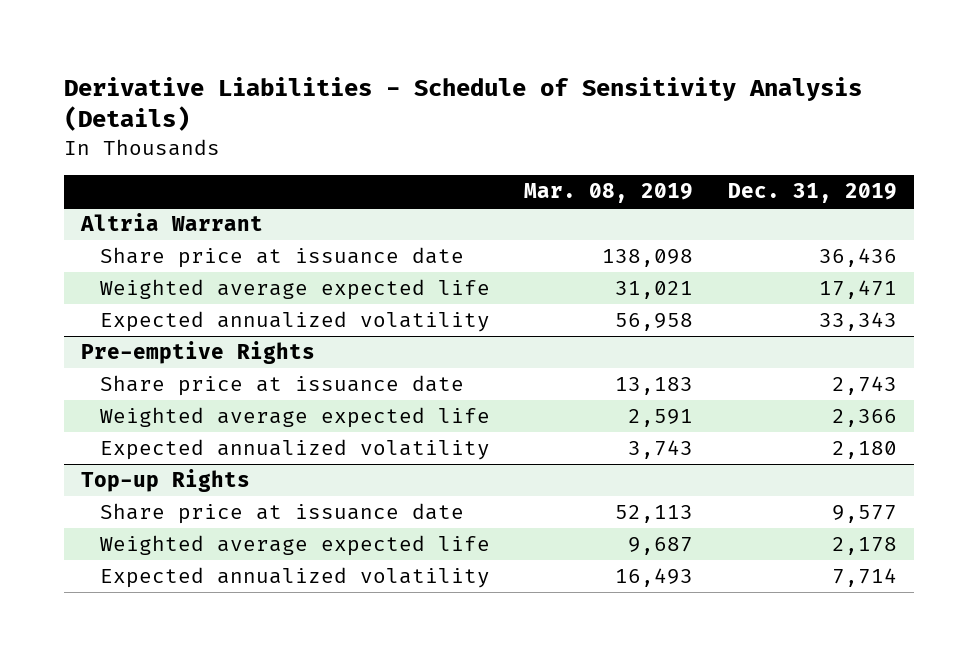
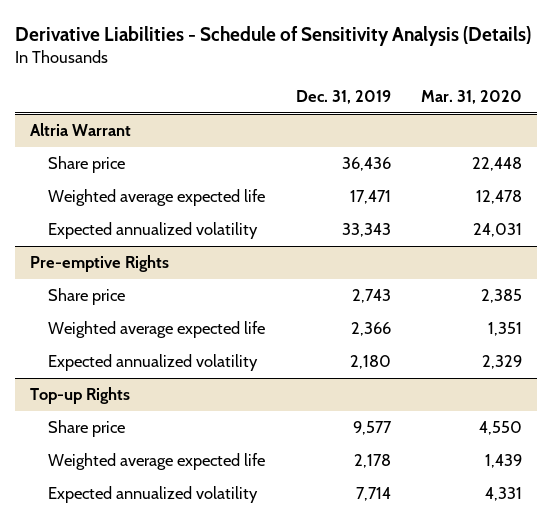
- | Mar. 08, 2019 | Dec. 31, 2019
+ | Dec. 31, 2019 | Mar. 31, 2020
@ Altria Warrant
- Share price at issuance date | 138,098 | 36,436
+ Share price | 36,436 | 22,448
@ Pre-emptive Rights
- Share price at issuance date | 13,183 | 2,743
+ Share price | 2,743 | 2,385
@ Top-up Rights
- Share price at issuance date | 52,113 | 9,577
+ Share price | 9,577 | 4,550

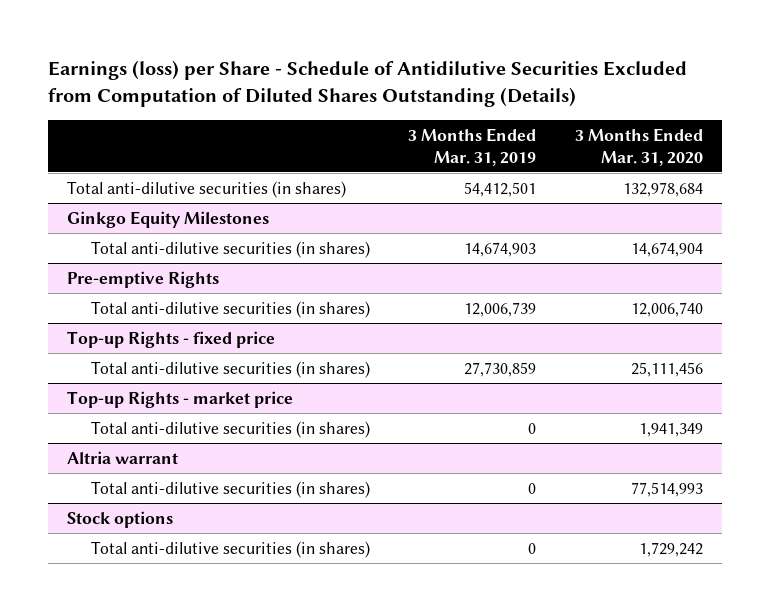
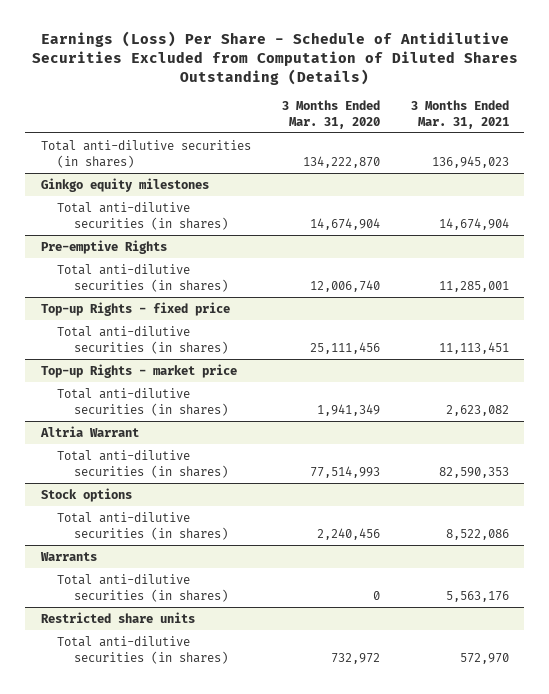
- Earnings (loss) per Share - Schedule of Antidilutive Securities Excluded from Computation of Diluted Shares Outstanding (Details)
+ Earnings (Loss) Per Share - Schedule of Antidilutive Securities Excluded from Computation of Diluted Shares Outstanding (Details)
- | 3 Months Ended Mar. 31, 2019 | 3 Months Ended Mar. 31, 2020
+ | 3 Months Ended Mar. 31, 2020 | 3 Months Ended Mar. 31, 2021
- Total anti-dilutive securities (in shares) | 54,412,501 | 132,978,684
- Ginkgo Equity Milestones
+ Total anti-dilutive securities (in shares) | 134,222,870 | 136,945,023
+ Ginkgo equity milestones
- Altria warrant
+ Altria Warrant
@ Stock options
- Total anti-dilutive securities (in shares) | 0 | 1,729,242
+ Total anti-dilutive securities (in shares) | 2,240,456 | 8,522,086
+ Warrants
+ Total anti-dilutive securities (in shares) | 0 | 5,563,176
+ Restricted share units
+ Total anti-dilutive securities (in shares) | 732,972 | 572,970

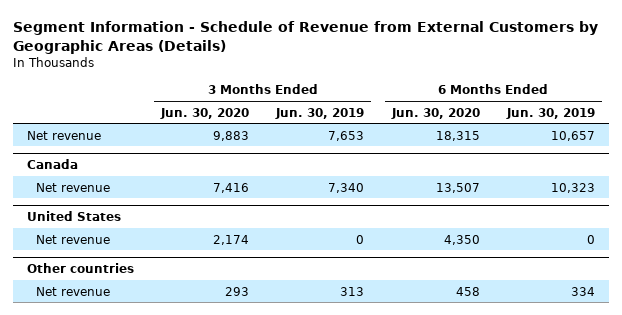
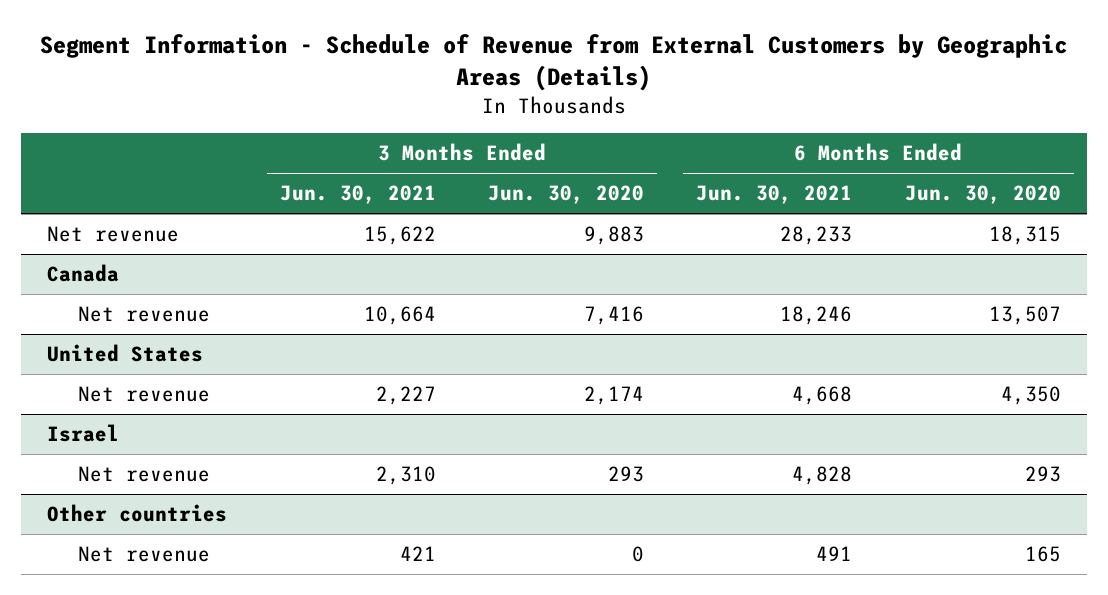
- | 3 Months Ended Jun. 30, 2020 | 3 Months Ended Jun. 30, 2019 | 6 Months Ended Jun. 30, 2020 | 6 Months Ended Jun. 30, 2019
+ | 3 Months Ended Jun. 30, 2021 | 3 Months Ended Jun. 30, 2020 | 6 Months Ended Jun. 30, 2021 | 6 Months Ended Jun. 30, 2020
+ Israel
+ Net revenue | 2,310 | 293 | 4,828 | 293
@ Other countries
- Net revenue | 293 | 313 | 458 | 334
+ Net revenue | 421 | 0 | 491 | 165

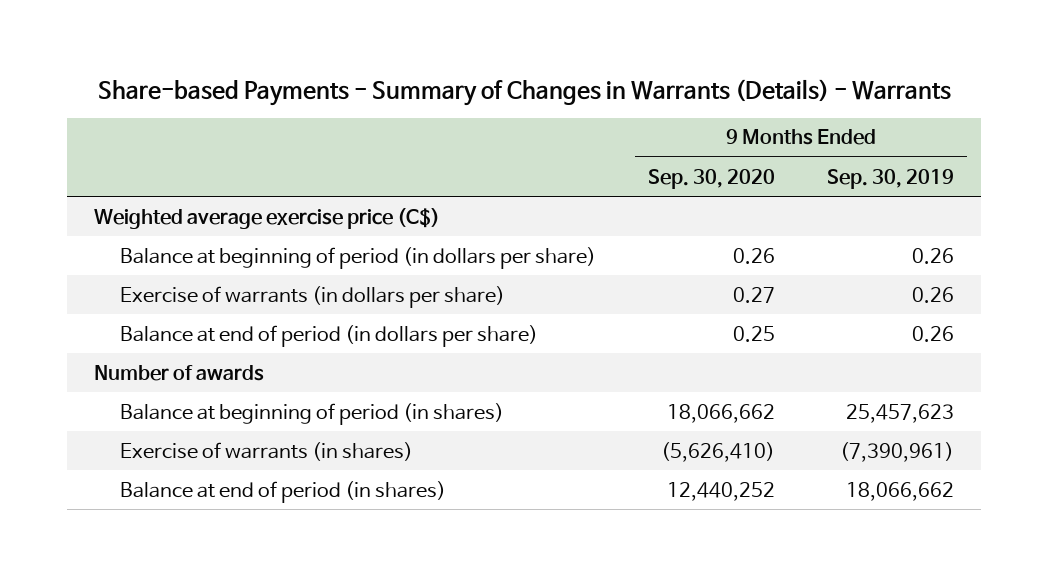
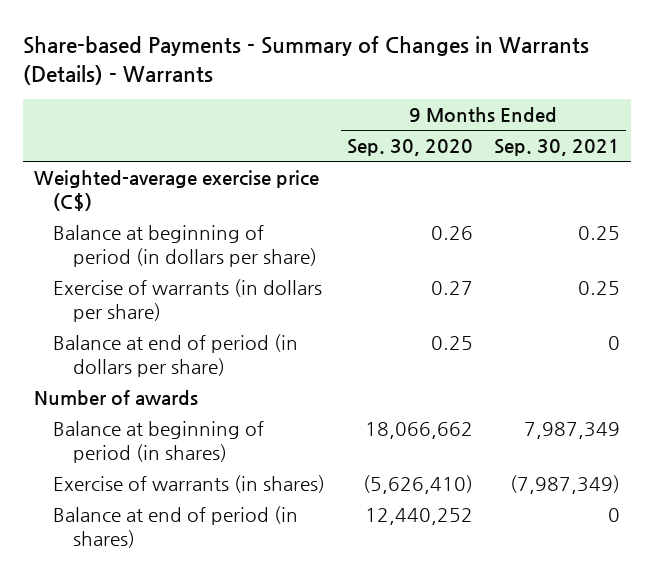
- | 9 Months Ended Sep. 30, 2020 | 9 Months Ended Sep. 30, 2019
+ | 9 Months Ended Sep. 30, 2020 | 9 Months Ended Sep. 30, 2021
- Weighted average exercise price (C$)
+ Weighted-average exercise price (C$)

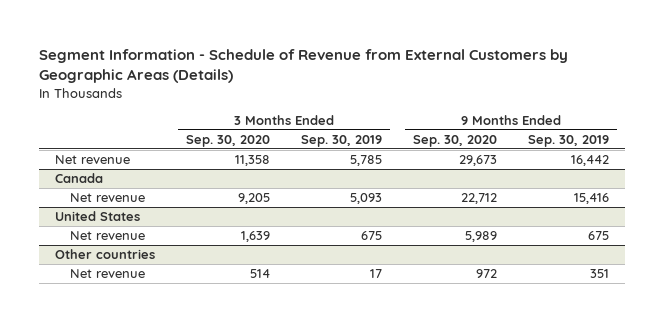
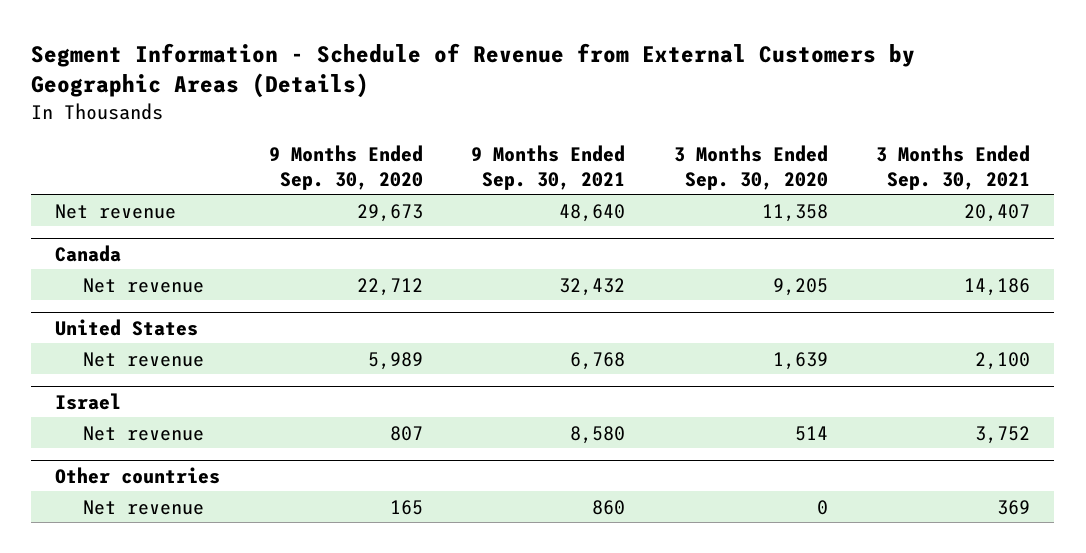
- | 3 Months Ended Sep. 30, 2020 | 3 Months Ended Sep. 30, 2019 | 9 Months Ended Sep. 30, 2020 | 9 Months Ended Sep. 30, 2019
+ | 9 Months Ended Sep. 30, 2020 | 9 Months Ended Sep. 30, 2021 | 3 Months Ended Sep. 30, 2020 | 3 Months Ended Sep. 30, 2021
+ Israel
+ Net revenue | 807 | 8,580 | 514 | 3,752
@ Other countries
- Net revenue | 514 | 17 | 972 | 351
+ Net revenue | 165 | 860 | 0 | 369

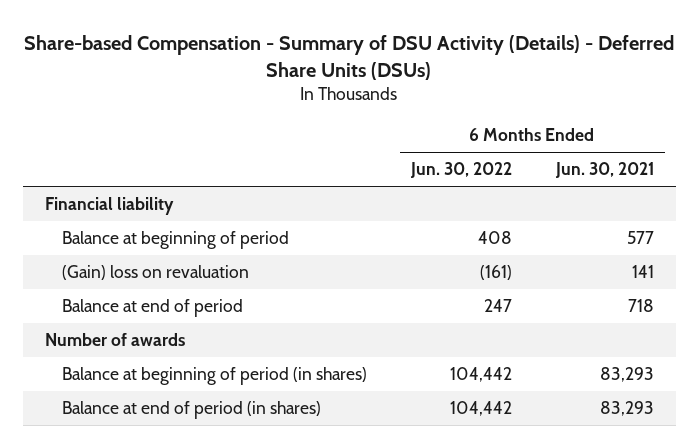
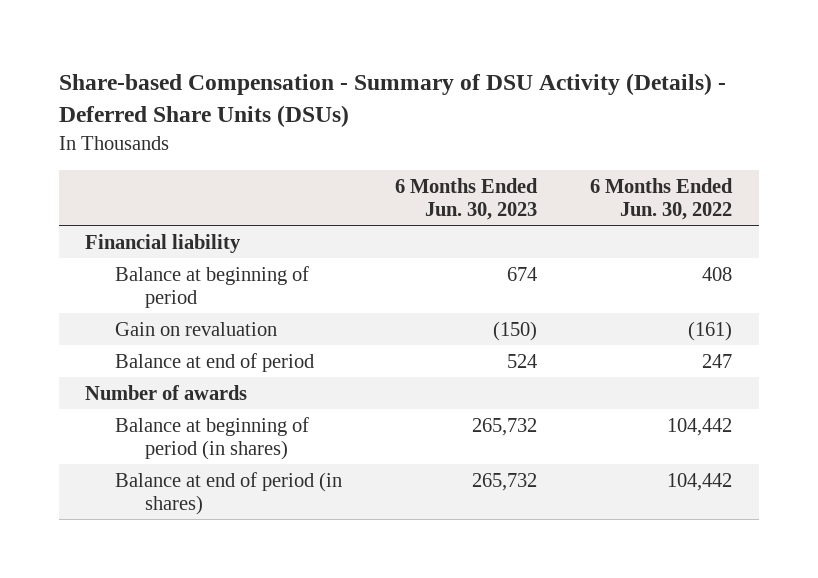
- | 6 Months Ended Jun. 30, 2022 | 6 Months Ended Jun. 30, 2021
+ | 6 Months Ended Jun. 30, 2023 | 6 Months Ended Jun. 30, 2022
- (Gain) loss on revaluation | (161) | 141
+ Gain on revaluation | (150) | (161)

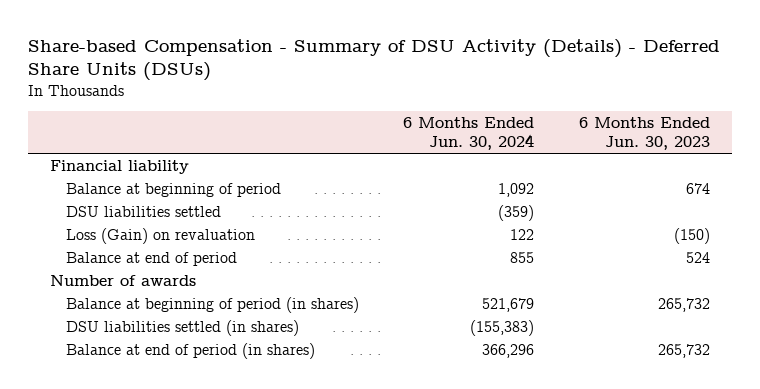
- | 6 Months Ended Jun. 30, 2023 | 6 Months Ended Jun. 30, 2022
+ | 6 Months Ended Jun. 30, 2024 | 6 Months Ended Jun. 30, 2023
- Gain on revaluation | (150) | (161)
+ DSU liabilities settled | (359) |
+ Loss (Gain) on revaluation | 122 | (150)
+ DSU liabilities settled (in shares) | (155,383) |

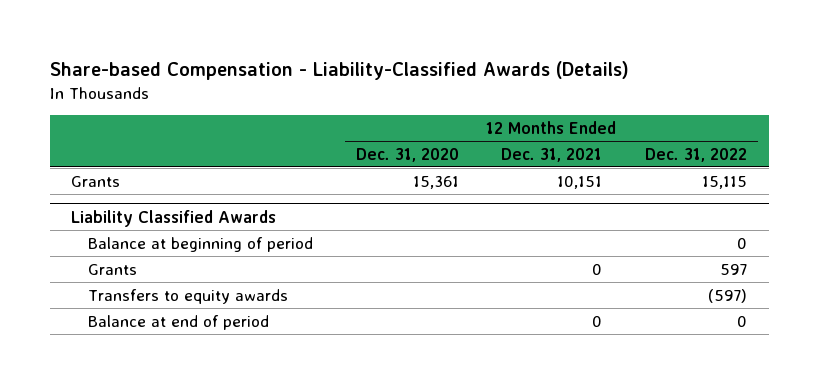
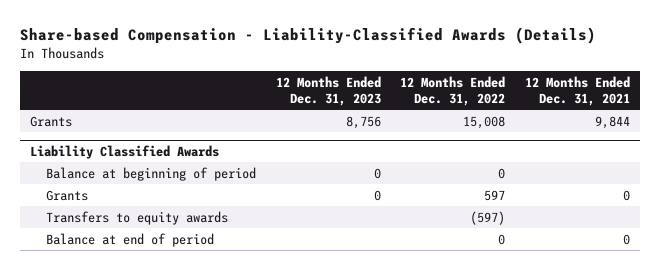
- | 12 Months Ended Dec. 31, 2020 | 12 Months Ended Dec. 31, 2021 | 12 Months Ended Dec. 31, 2022
+ | 12 Months Ended Dec. 31, 2023 | 12 Months Ended Dec. 31, 2022 | 12 Months Ended Dec. 31, 2021
- Grants | 15,361 | 10,151 | 15,115
+ Grants | 8,756 | 15,008 | 9,844

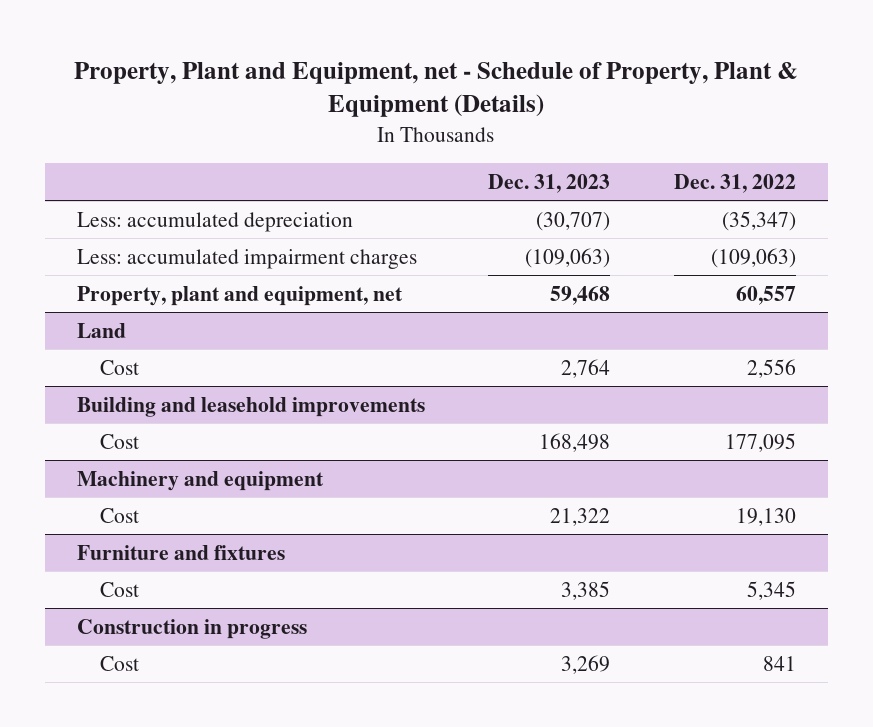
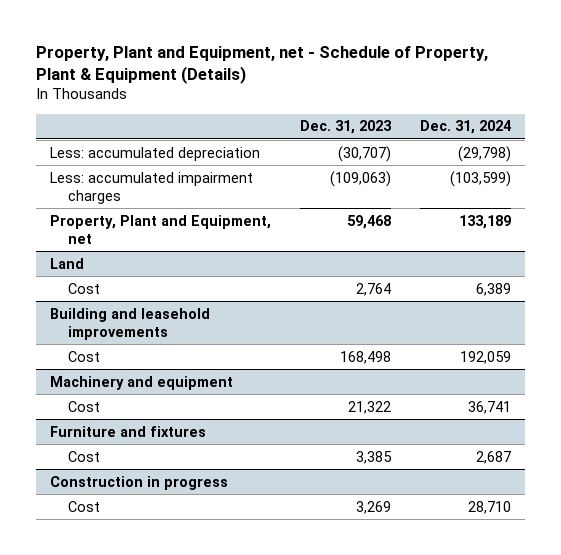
- | Dec. 31, 2023 | Dec. 31, 2022
+ | Dec. 31, 2023 | Dec. 31, 2024
- Property, plant and equipment, net | 59,468 | 60,557
+ Property, Plant and Equipment, net | 59,468 | 133,189

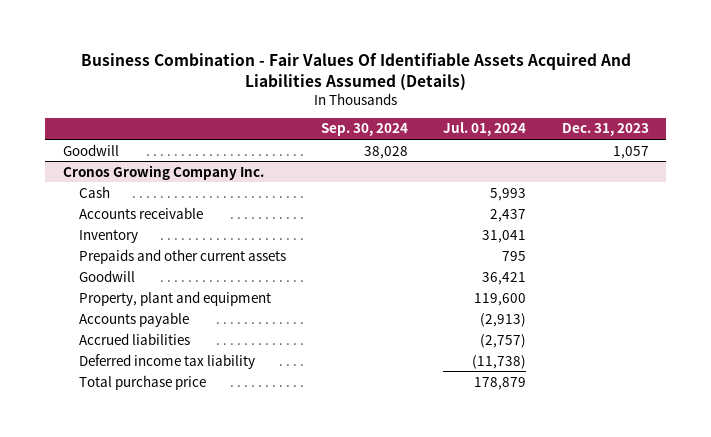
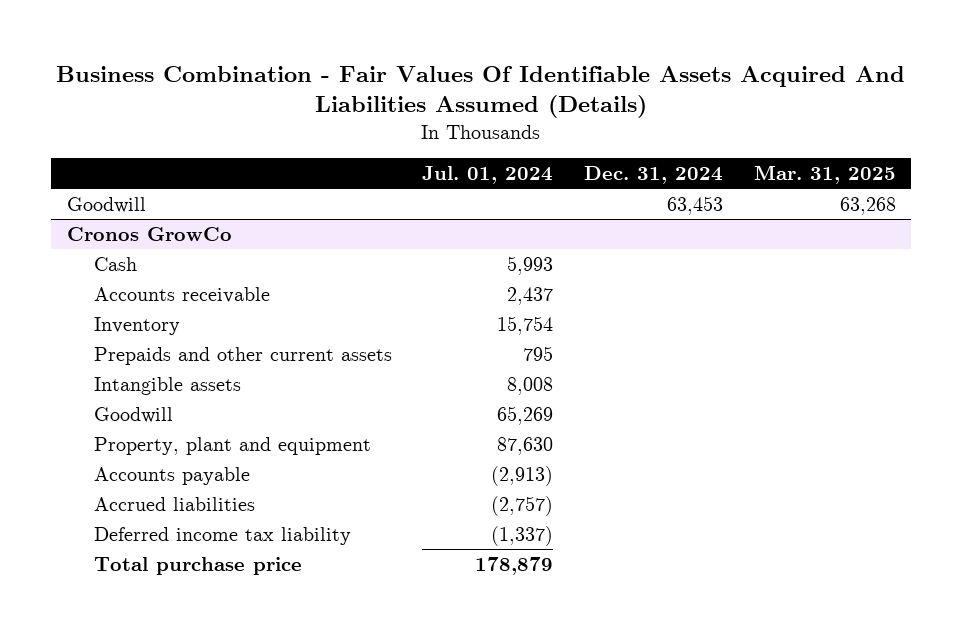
- | Sep. 30, 2024 | Jul. 01, 2024 | Dec. 31, 2023
+ | Jul. 01, 2024 | Dec. 31, 2024 | Mar. 31, 2025
- Cronos Growing Company Inc.
+ Cronos GrowCo
- Inventory | | 31,041 |
+ Inventory | 15,754 | |
- Goodwill | | 36,421 |
- Property, plant and equipment | | 119,600 |
+ Intangible assets | 8,008 | |
+ Goodwill | 65,269 | |
+ Property, plant and equipment | 87,630 | |
- Deferred income tax liability | | (11,738) |
+ Deferred income tax liability | (1,337) | |

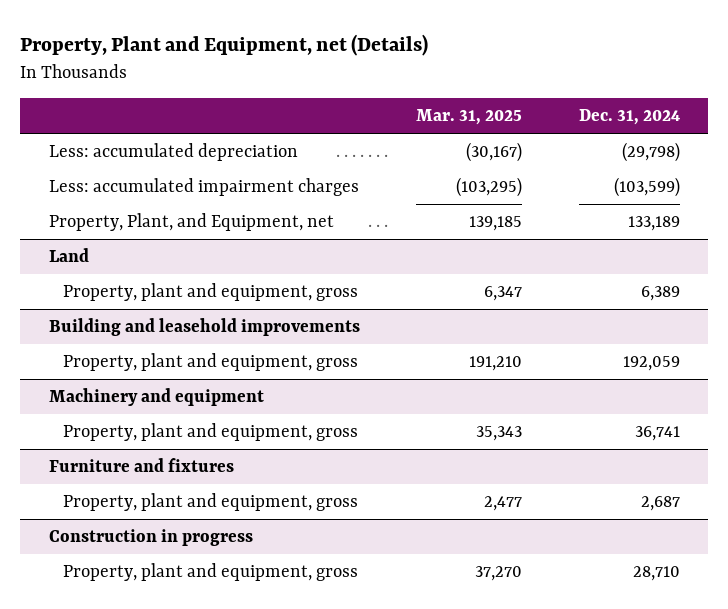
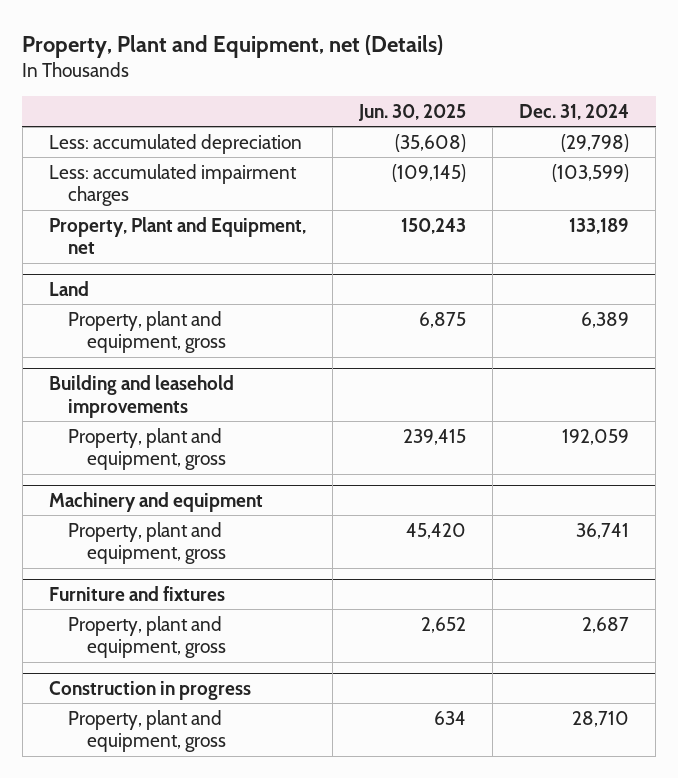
- | Mar. 31, 2025 | Dec. 31, 2024
+ | Jun. 30, 2025 | Dec. 31, 2024
- Property, Plant, and Equipment, net | 139,185 | 133,189
+ Property, Plant and Equipment, net | 150,243 | 133,189

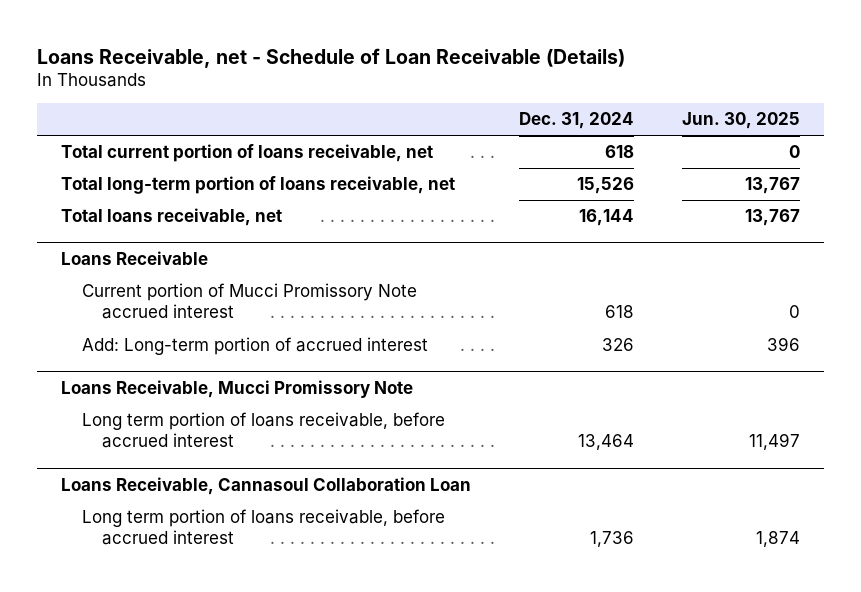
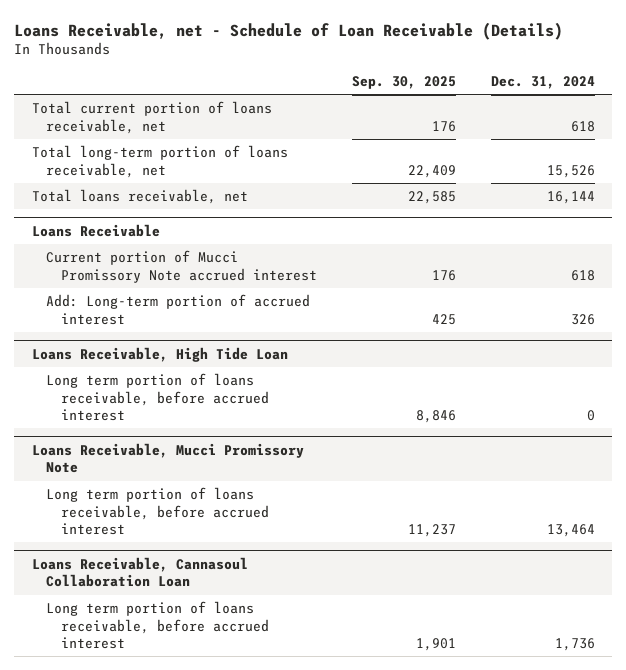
- | Dec. 31, 2024 | Jun. 30, 2025
+ | Sep. 30, 2025 | Dec. 31, 2024
+ Loans Receivable, High Tide Loan
+ Long term portion of loans receivable, before accrued interest | 8,846 | 0

